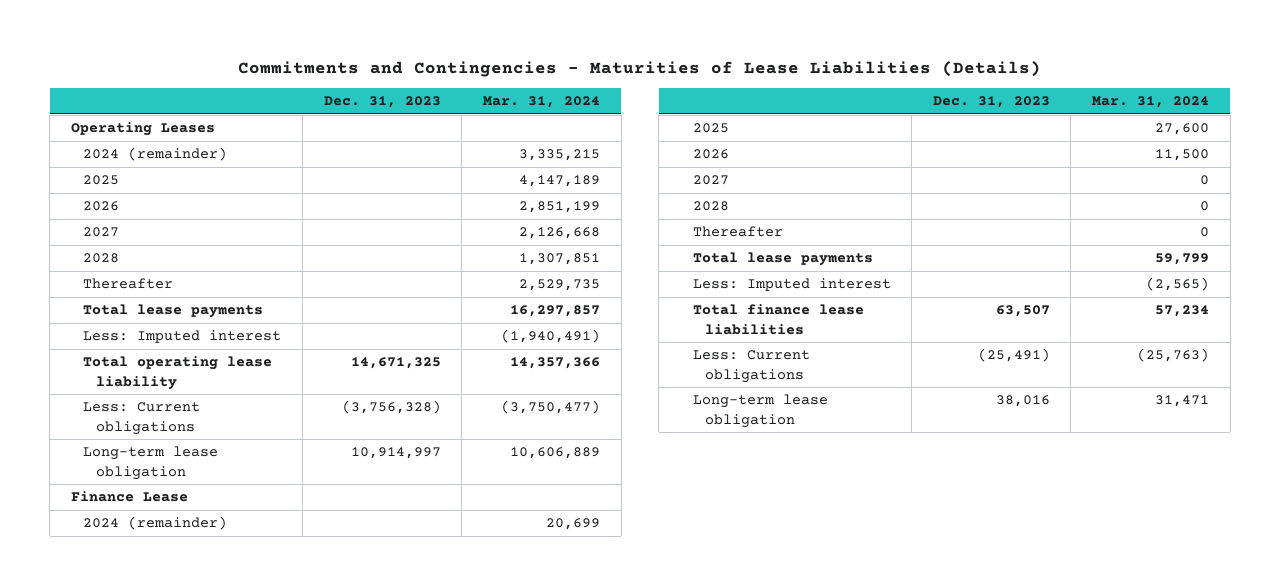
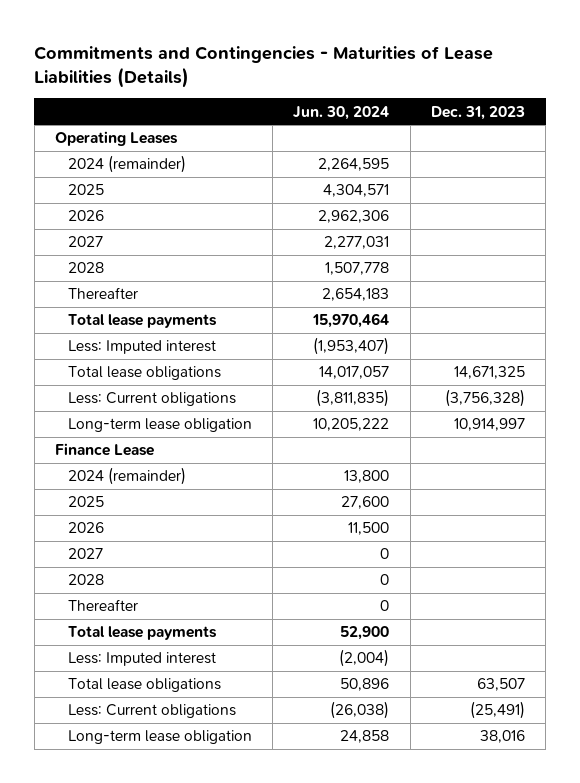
- | Dec. 31, 2023 | Mar. 31, 2024
+ | Jun. 30, 2024 | Dec. 31, 2023
- Total operating lease liability | 14,671,325 | 14,357,366
+ Total lease obligations | 14,017,057 | 14,671,325
- Total finance lease liabilities | 63,507 | 57,234
+ Total lease obligations | 50,896 | 63,507

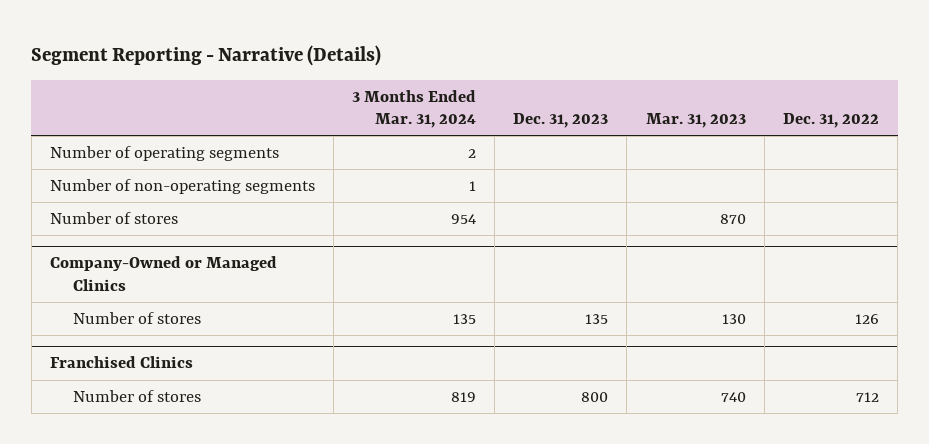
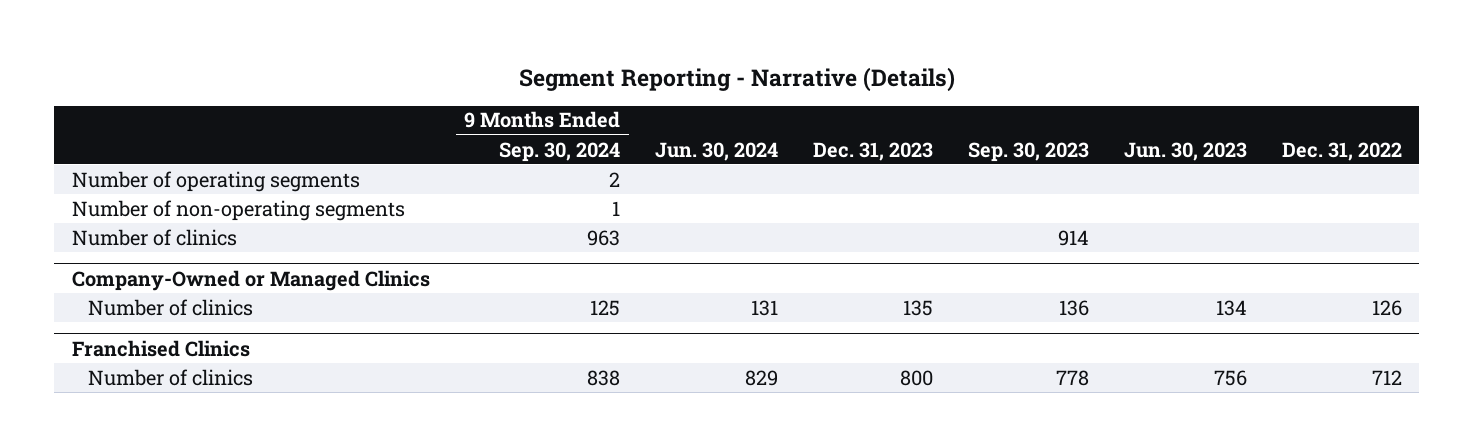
- | 3 Months Ended Mar. 31, 2024 | Dec. 31, 2023 | Mar. 31, 2023 | Dec. 31, 2022
+ | 9 Months Ended Sep. 30, 2024 | Jun. 30, 2024 | Dec. 31, 2023 | Sep. 30, 2023 | Jun. 30, 2023 | Dec. 31, 2022
- Number of stores | 954 | | 870 |
+ Number of clinics | 963 | | | 914 | |
@ Company-Owned or Managed Clinics
- Number of stores | 135 | 135 | 130 | 126
+ Number of clinics | 125 | 131 | 135 | 136 | 134 | 126
@ Franchised Clinics
- Number of stores | 819 | 800 | 740 | 712
+ Number of clinics | 838 | 829 | 800 | 778 | 756 | 712

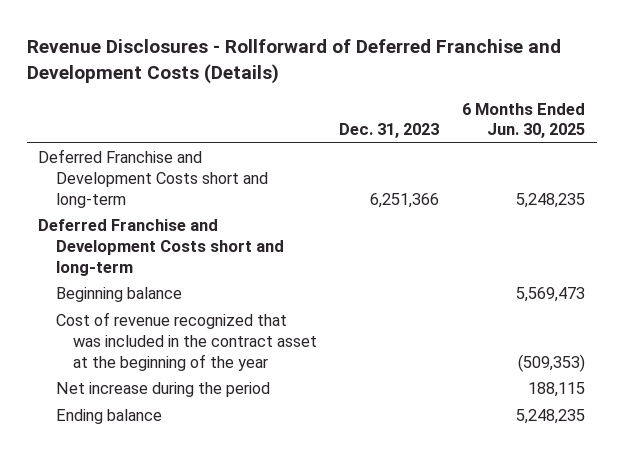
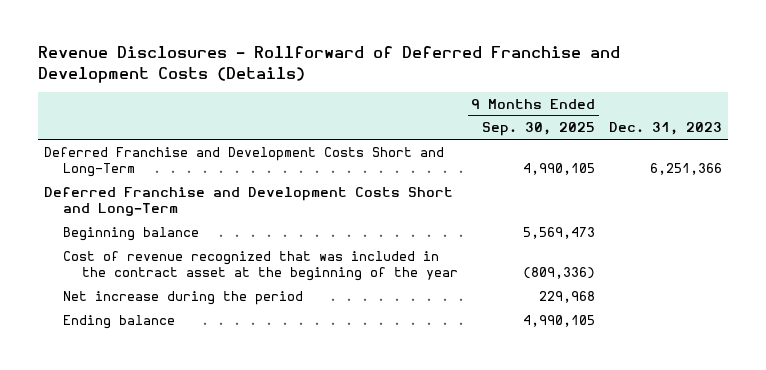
- | Dec. 31, 2023 | 6 Months Ended Jun. 30, 2025
+ | 9 Months Ended Sep. 30, 2025 | Dec. 31, 2023
- Deferred Franchise and Development Costs short and long-term | 6,251,366 | 5,248,235
- Deferred Franchise and Development Costs short and long-term
+ Deferred Franchise and Development Costs Short and Long-Term | 4,990,105 | 6,251,366
+ Deferred Franchise and Development Costs Short and Long-Term

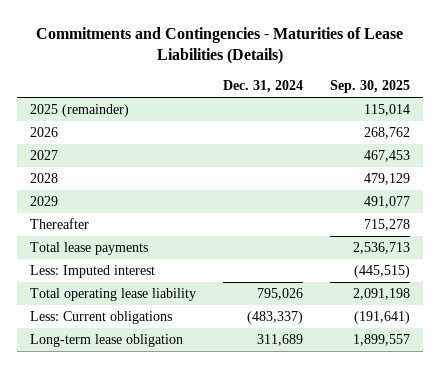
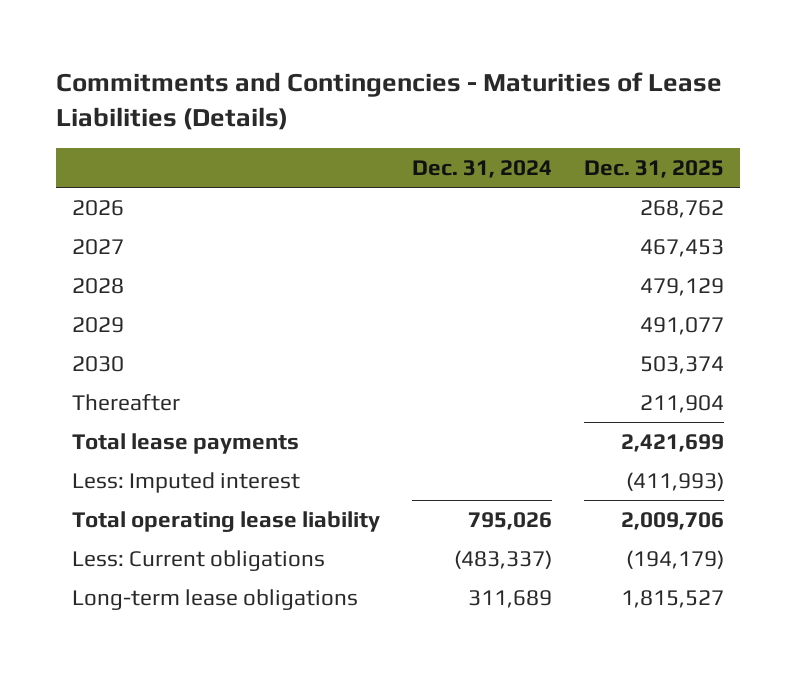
- | Dec. 31, 2024 | Sep. 30, 2025
+ | Dec. 31, 2024 | Dec. 31, 2025
- 2025 (remainder) | | 115,014
+ 2030 | | 503,374
- Long-term lease obligation | 311,689 | 1,899,557
+ Long-term lease obligations | 311,689 | 1,815,527

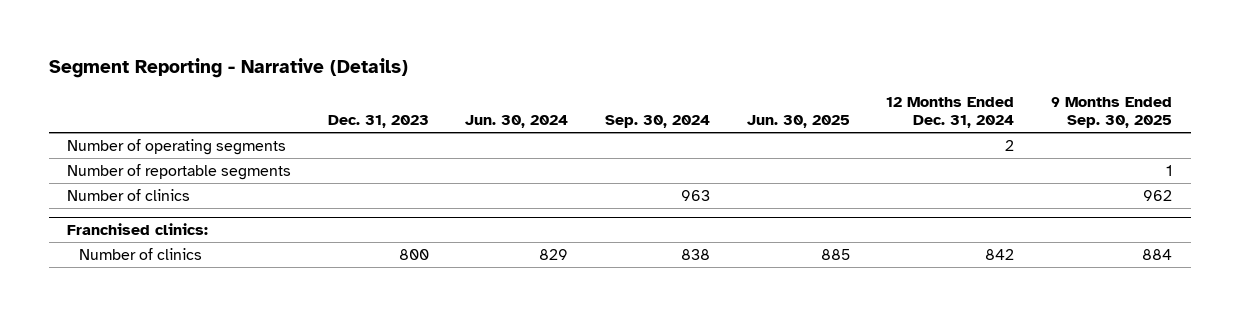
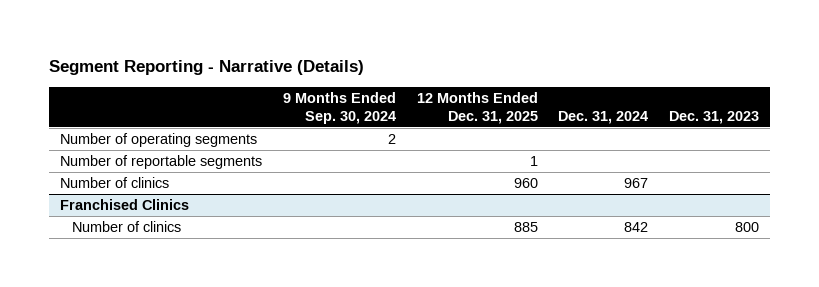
- | Dec. 31, 2023 | Jun. 30, 2024 | Sep. 30, 2024 | Jun. 30, 2025 | 12 Months Ended Dec. 31, 2024 | 9 Months Ended Sep. 30, 2025
+ | 9 Months Ended Sep. 30, 2024 | 12 Months Ended Dec. 31, 2025 | Dec. 31, 2024 | Dec. 31, 2023
- Franchised clinics:
+ Franchised Clinics

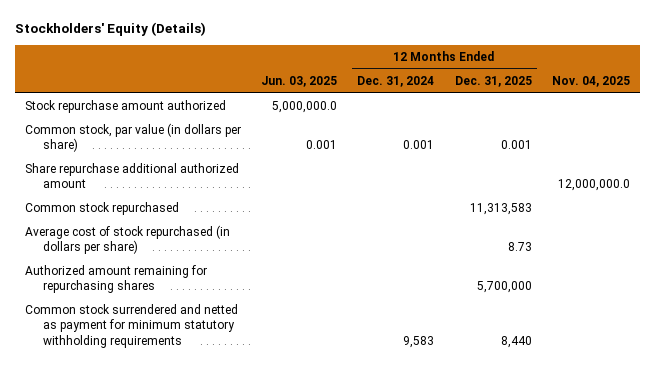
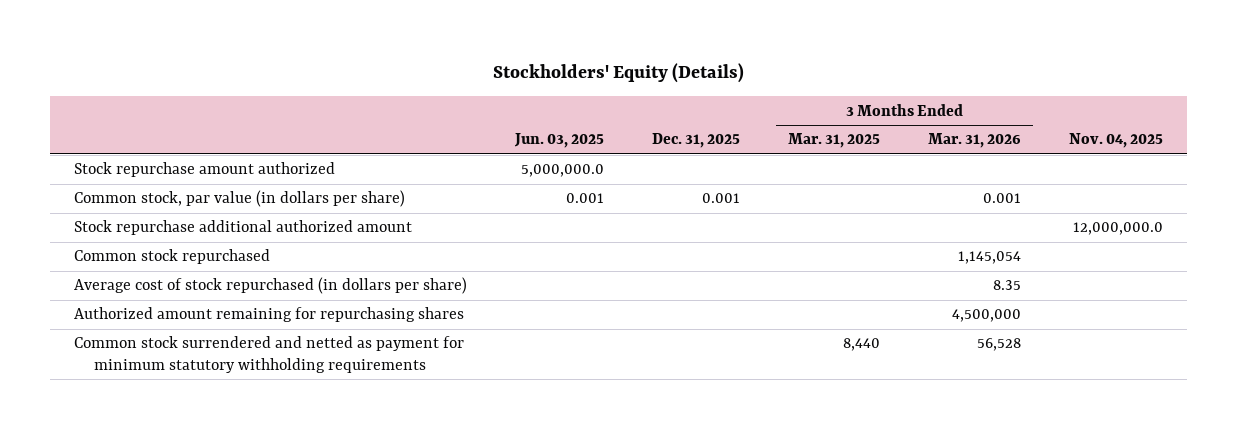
- | Jun. 03, 2025 | 12 Months Ended Dec. 31, 2024 | 12 Months Ended Dec. 31, 2025 | Nov. 04, 2025
+ | Jun. 03, 2025 | Dec. 31, 2025 | 3 Months Ended Mar. 31, 2025 | 3 Months Ended Mar. 31, 2026 | Nov. 04, 2025
- Share repurchase additional authorized amount | | | | 12,000,000.0
+ Stock repurchase additional authorized amount | | | | | 12,000,000.0

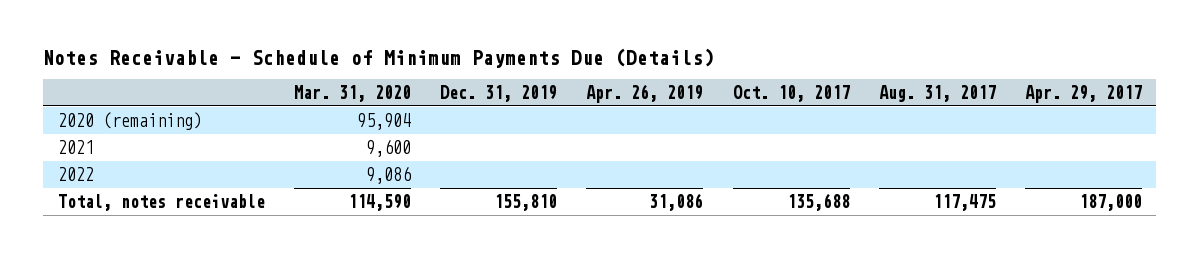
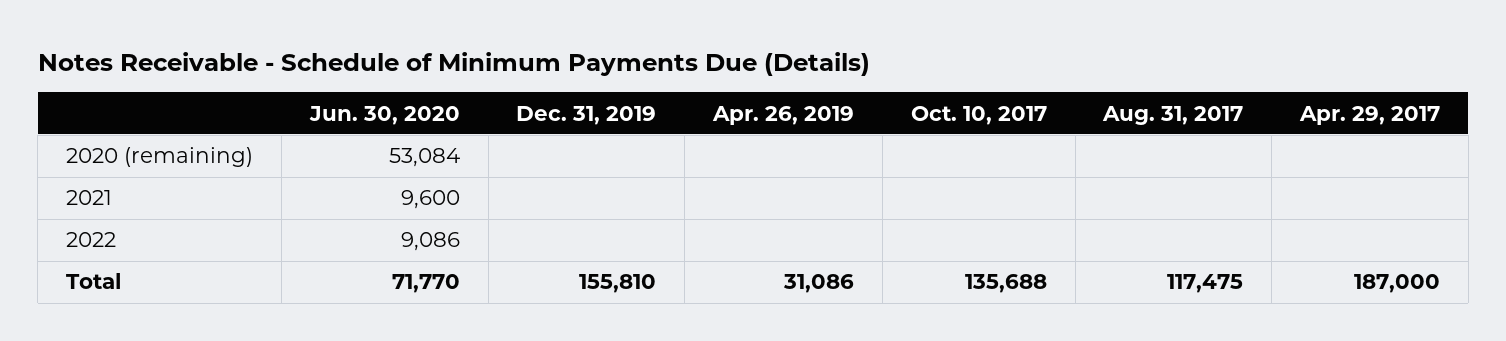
- | Mar. 31, 2020 | Dec. 31, 2019 | Apr. 26, 2019 | Oct. 10, 2017 | Aug. 31, 2017 | Apr. 29, 2017
+ | Jun. 30, 2020 | Dec. 31, 2019 | Apr. 26, 2019 | Oct. 10, 2017 | Aug. 31, 2017 | Apr. 29, 2017
- Total, notes receivable | 114,590 | 155,810 | 31,086 | 135,688 | 117,475 | 187,000
+ Total | 71,770 | 155,810 | 31,086 | 135,688 | 117,475 | 187,000

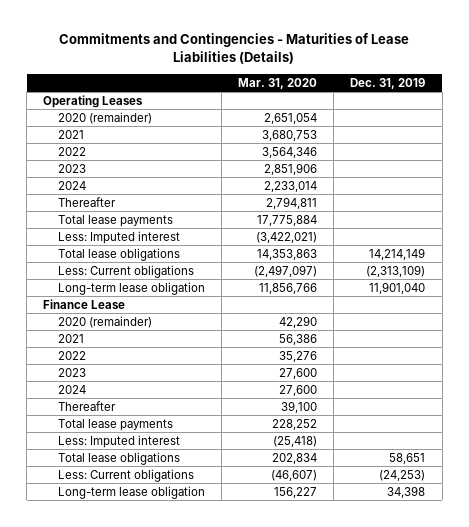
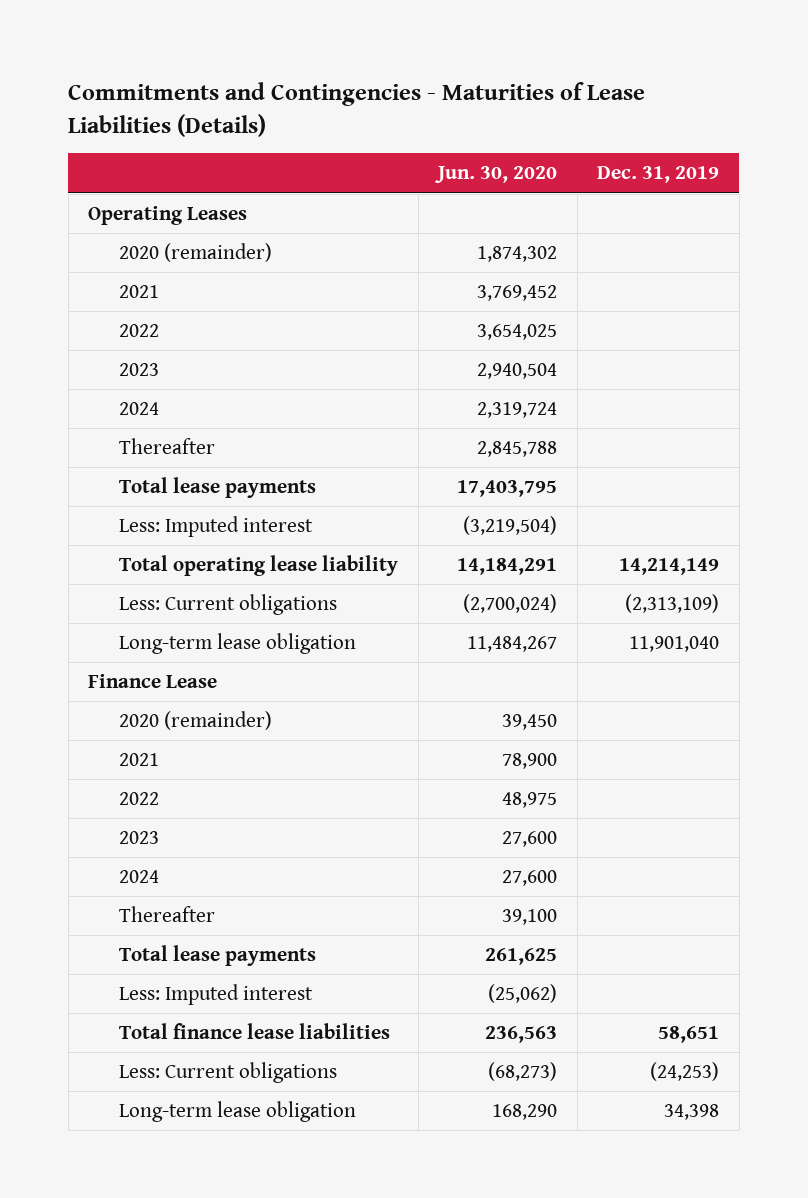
- | Mar. 31, 2020 | Dec. 31, 2019
+ | Jun. 30, 2020 | Dec. 31, 2019
- Total lease obligations | 14,353,863 | 14,214,149
+ Total operating lease liability | 14,184,291 | 14,214,149
- Total lease obligations | 202,834 | 58,651
+ Total finance lease liabilities | 236,563 | 58,651

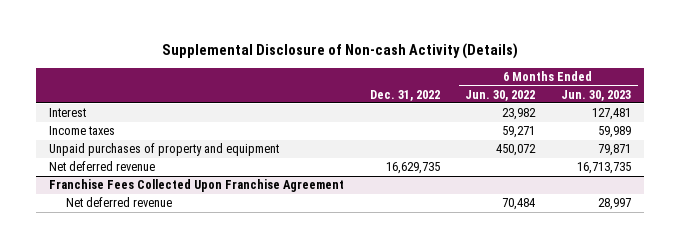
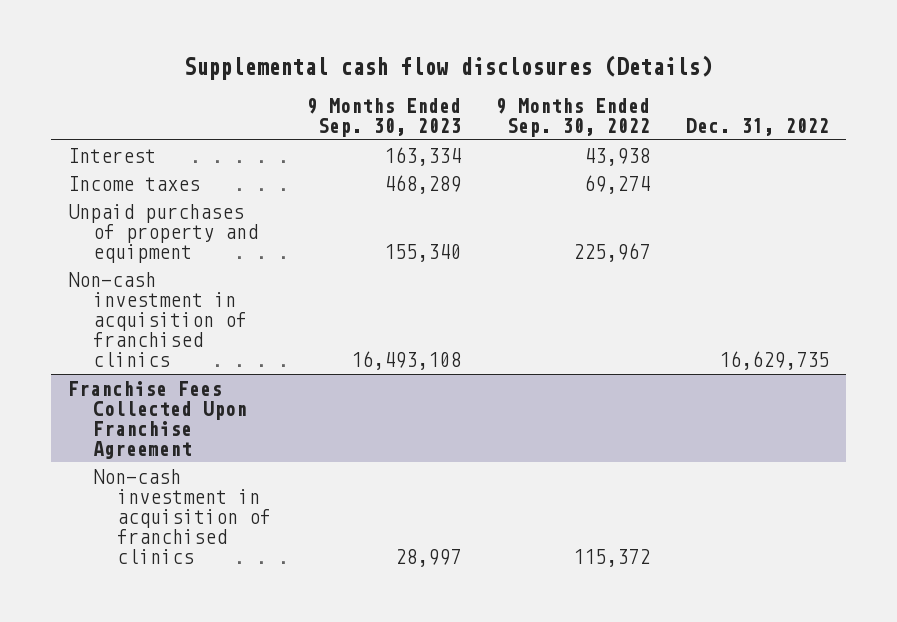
- Supplemental Disclosure of Non-cash Activity (Details)
+ Supplemental cash flow disclosures (Details)
- | Dec. 31, 2022 | 6 Months Ended Jun. 30, 2022 | 6 Months Ended Jun. 30, 2023
+ | 9 Months Ended Sep. 30, 2023 | 9 Months Ended Sep. 30, 2022 | Dec. 31, 2022
- Net deferred revenue | 16,629,735 | | 16,713,735
+ Non-cash investment in acquisition of franchised clinics | 16,493,108 | | 16,629,735
@ Franchise Fees Collected Upon Franchise Agreement
- Net deferred revenue | | 70,484 | 28,997
+ Non-cash investment in acquisition of franchised clinics | 28,997 | 115,372 |

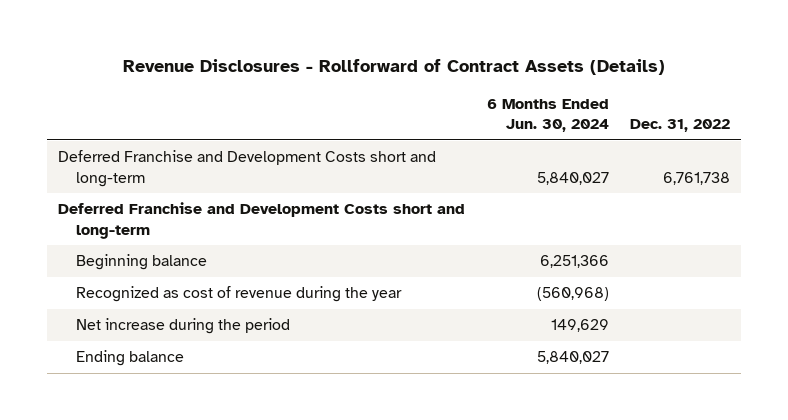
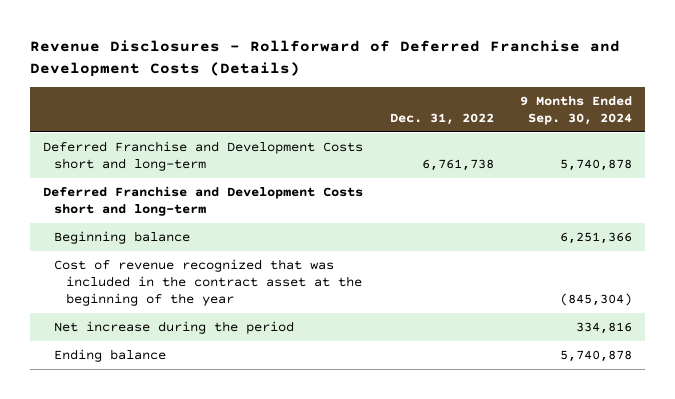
- Revenue Disclosures - Rollforward of Contract Assets (Details)
+ Revenue Disclosures - Rollforward of Deferred Franchise and Development Costs (Details)
- | 6 Months Ended Jun. 30, 2024 | Dec. 31, 2022
+ | Dec. 31, 2022 | 9 Months Ended Sep. 30, 2024
- Recognized as cost of revenue during the year | (560,968) |
+ Cost of revenue recognized that was included in the contract asset at the beginning of the year | | (845,304)

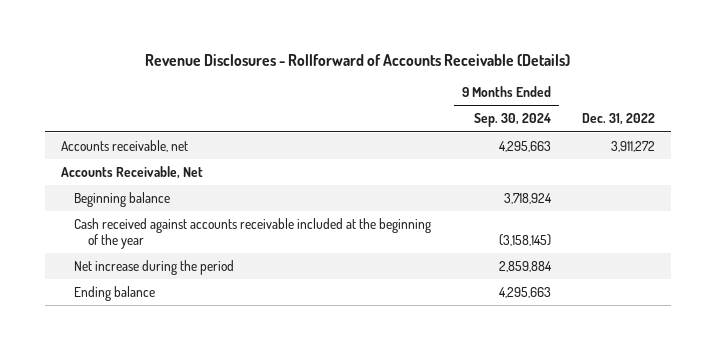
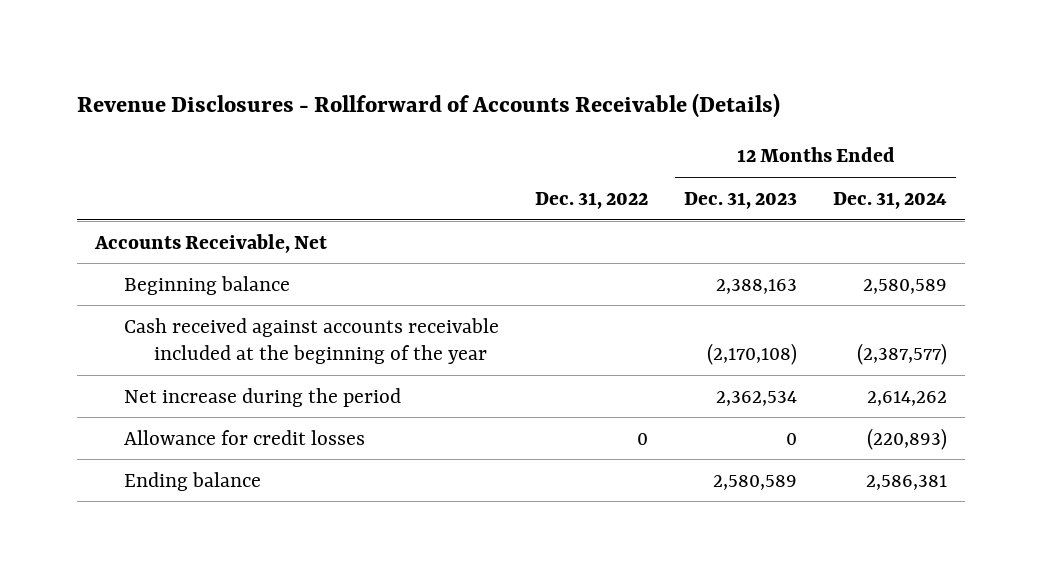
- | 9 Months Ended Sep. 30, 2024 | Dec. 31, 2022
+ | Dec. 31, 2022 | 12 Months Ended Dec. 31, 2023 | 12 Months Ended Dec. 31, 2024
- Accounts receivable, net | 4,295,663 | 3,911,272
+ Allowance for credit losses | 0 | 0 | (220,893)

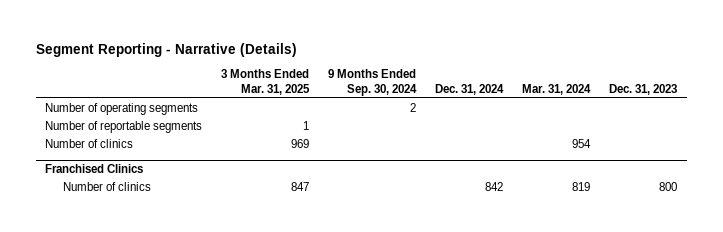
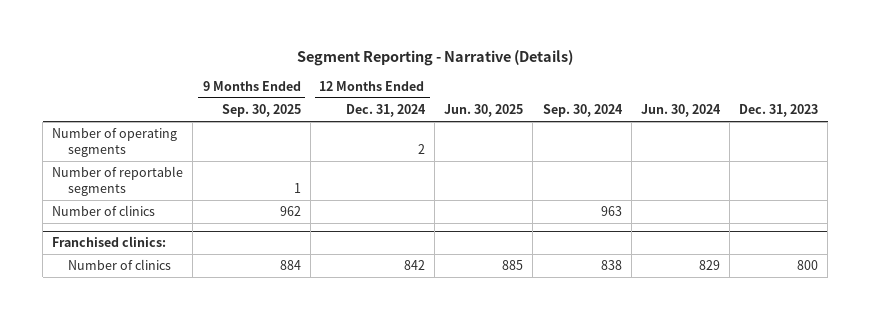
- | 3 Months Ended Mar. 31, 2025 | 9 Months Ended Sep. 30, 2024 | Dec. 31, 2024 | Mar. 31, 2024 | Dec. 31, 2023
+ | 9 Months Ended Sep. 30, 2025 | 12 Months Ended Dec. 31, 2024 | Jun. 30, 2025 | Sep. 30, 2024 | Jun. 30, 2024 | Dec. 31, 2023
- Franchised Clinics
+ Franchised clinics:

